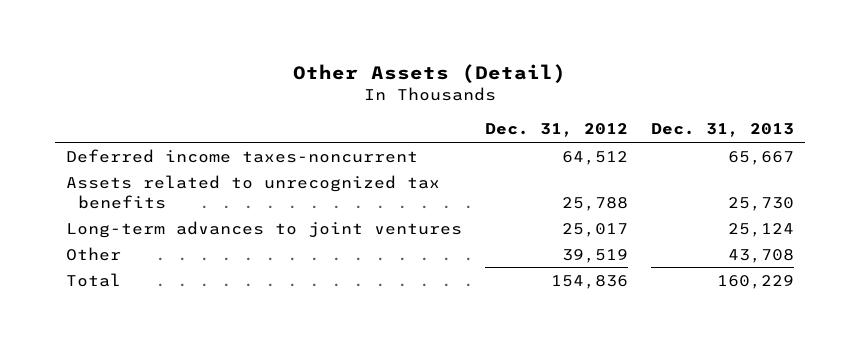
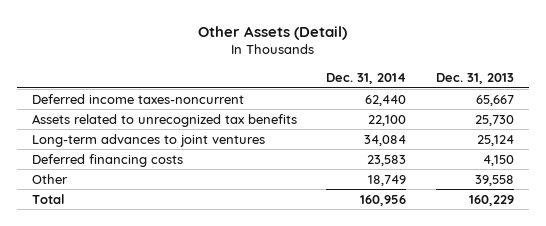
- | Dec. 31, 2012 | Dec. 31, 2013
+ | Dec. 31, 2014 | Dec. 31, 2013
- Other | 39,519 | 43,708
+ Deferred financing costs | 23,583 | 4,150
+ Other | 18,749 | 39,558

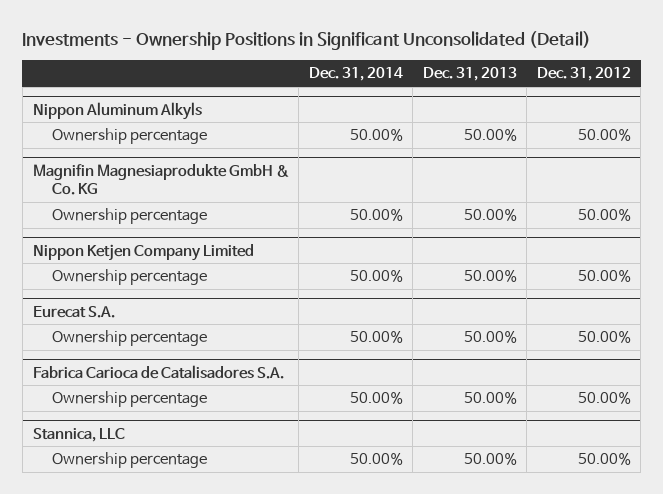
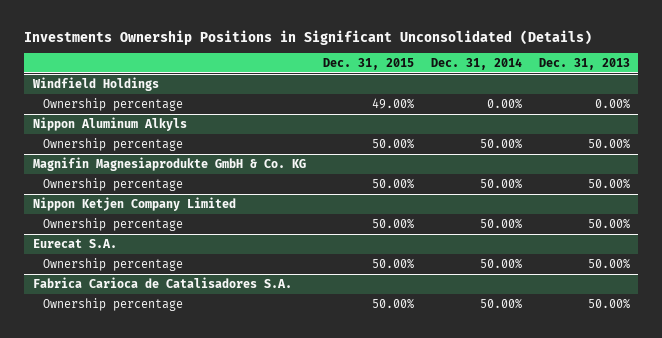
- Investments - Ownership Positions in Significant Unconsolidated (Detail)
+ Investments Ownership Positions in Significant Unconsolidated (Details)
- | Dec. 31, 2014 | Dec. 31, 2013 | Dec. 31, 2012
+ | Dec. 31, 2015 | Dec. 31, 2014 | Dec. 31, 2013
+ Windfield Holdings
+ Ownership percentage | 49.00% | 0.00% | 0.00%
- Stannica, LLC
- Ownership percentage | 50.00% | 50.00% | 50.00%

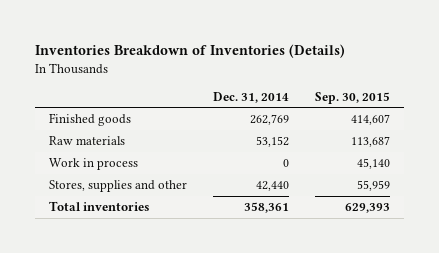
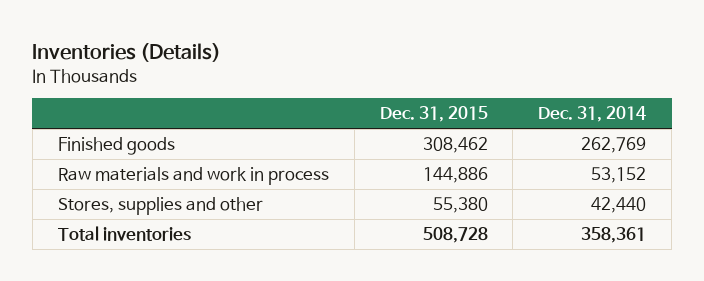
- Inventories Breakdown of Inventories (Details)
+ Inventories (Details)
- | Dec. 31, 2014 | Sep. 30, 2015
+ | Dec. 31, 2015 | Dec. 31, 2014
- Raw materials | 53,152 | 113,687
- Work in process | 0 | 45,140
+ Raw materials and work in process | 144,886 | 53,152

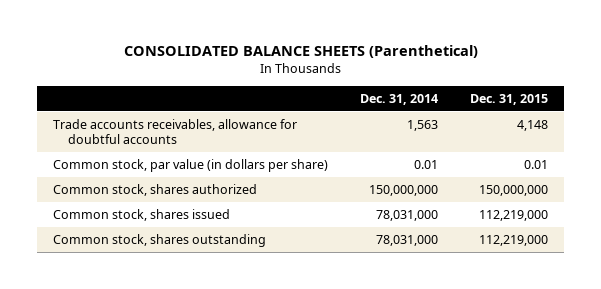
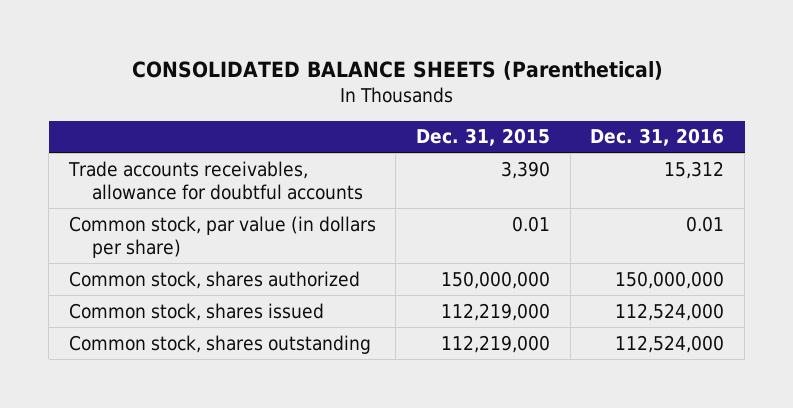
- | Dec. 31, 2014 | Dec. 31, 2015
+ | Dec. 31, 2015 | Dec. 31, 2016
- Trade accounts receivables, allowance for doubtful accounts | 1,563 | 4,148
+ Trade accounts receivables, allowance for doubtful accounts | 3,390 | 15,312

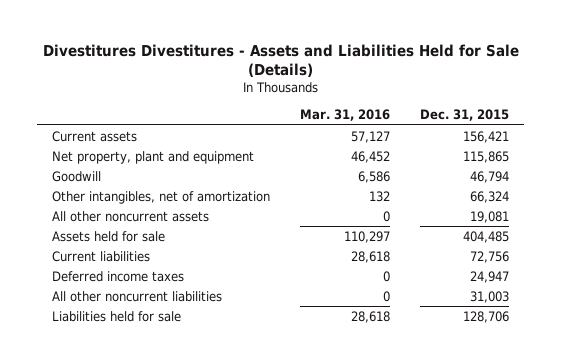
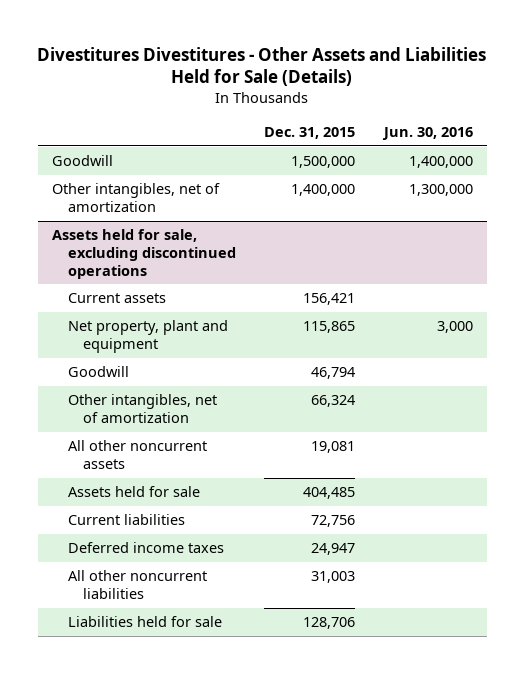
- Divestitures Divestitures - Assets and Liabilities Held for Sale (Details)
+ Divestitures Divestitures - Other Assets and Liabilities Held for Sale (Details)
- | Mar. 31, 2016 | Dec. 31, 2015
+ | Dec. 31, 2015 | Jun. 30, 2016
+ Goodwill | 1,500,000 | 1,400,000
+ Other intangibles, net of amortization | 1,400,000 | 1,300,000
+ Assets held for sale, excluding discontinued operations

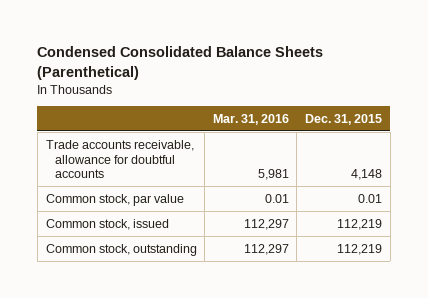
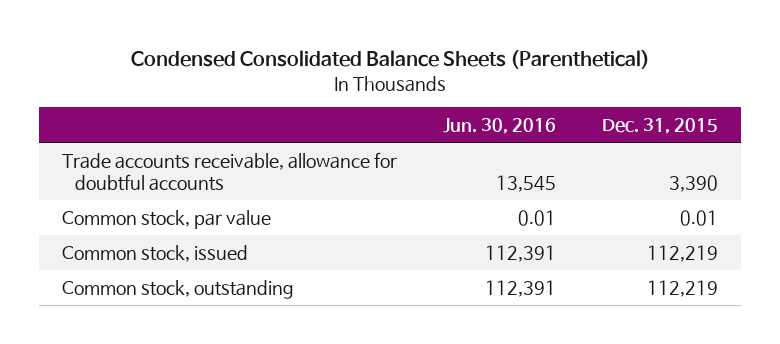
- | Mar. 31, 2016 | Dec. 31, 2015
+ | Jun. 30, 2016 | Dec. 31, 2015
- Trade accounts receivable, allowance for doubtful accounts | 5,981 | 4,148
+ Trade accounts receivable, allowance for doubtful accounts | 13,545 | 3,390

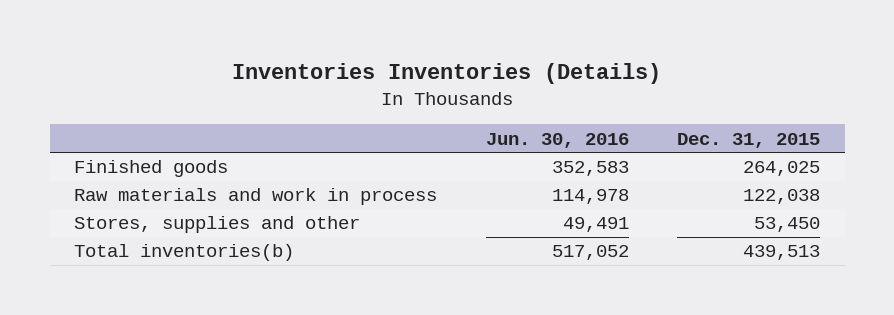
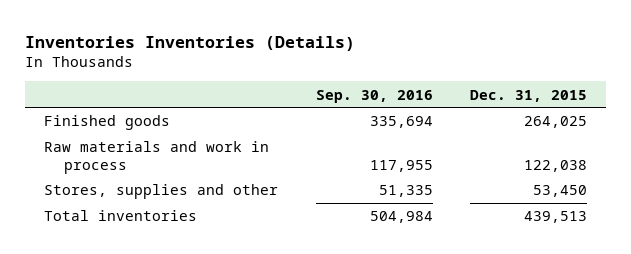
- | Jun. 30, 2016 | Dec. 31, 2015
+ | Sep. 30, 2016 | Dec. 31, 2015
- Total inventories(b) | 517,052 | 439,513
+ Total inventories | 504,984 | 439,513

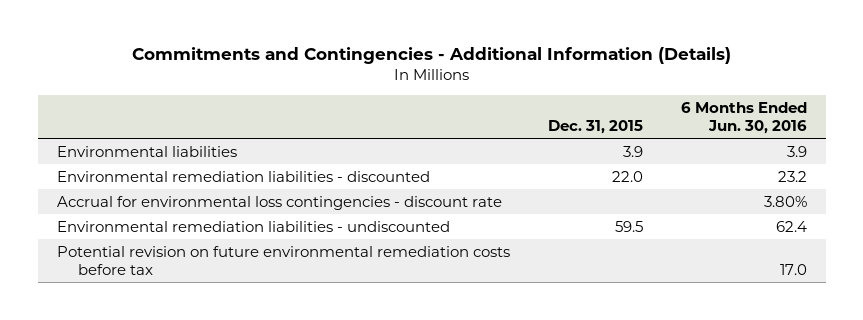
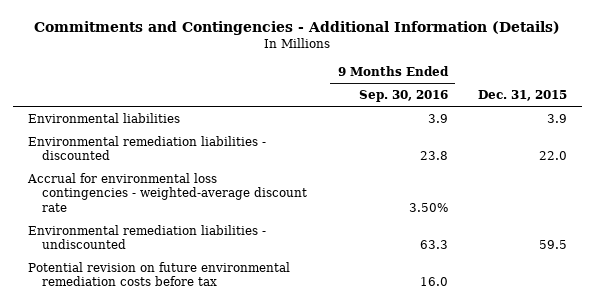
- | Dec. 31, 2015 | 6 Months Ended Jun. 30, 2016
+ | 9 Months Ended Sep. 30, 2016 | Dec. 31, 2015
- Accrual for environmental loss contingencies - discount rate | | 3.80%
+ Accrual for environmental loss contingencies - weighted-average discount rate | 3.50% |

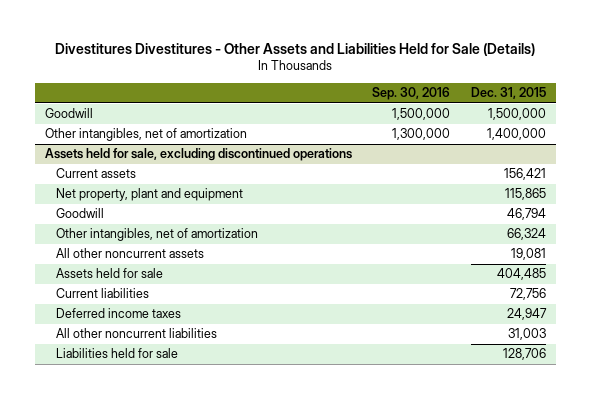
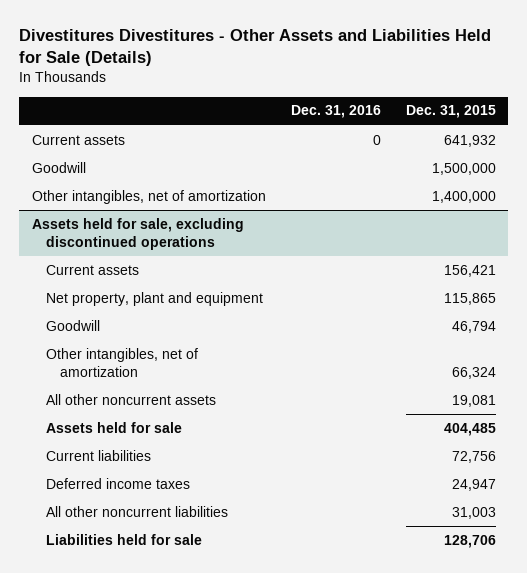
- | Sep. 30, 2016 | Dec. 31, 2015
+ | Dec. 31, 2016 | Dec. 31, 2015
+ Current assets | 0 | 641,932

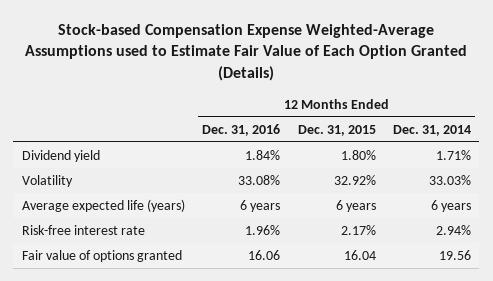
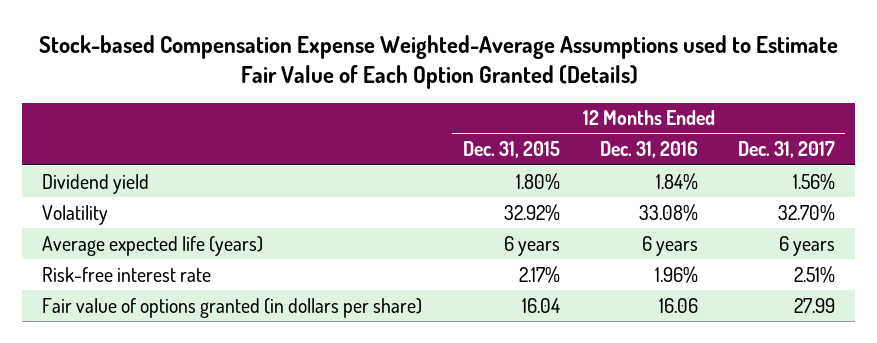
- | 12 Months Ended Dec. 31, 2016 | 12 Months Ended Dec. 31, 2015 | 12 Months Ended Dec. 31, 2014
+ | 12 Months Ended Dec. 31, 2015 | 12 Months Ended Dec. 31, 2016 | 12 Months Ended Dec. 31, 2017
- Fair value of options granted | 16.06 | 16.04 | 19.56
+ Fair value of options granted (in dollars per share) | 16.04 | 16.06 | 27.99

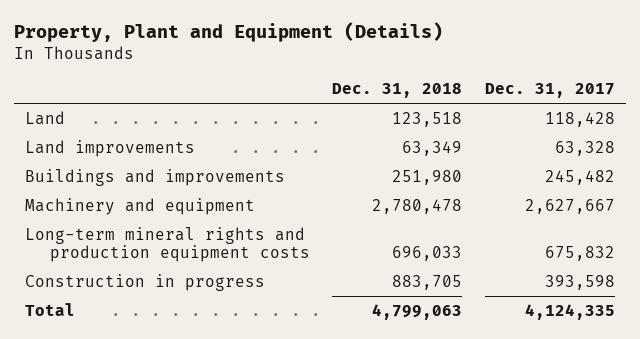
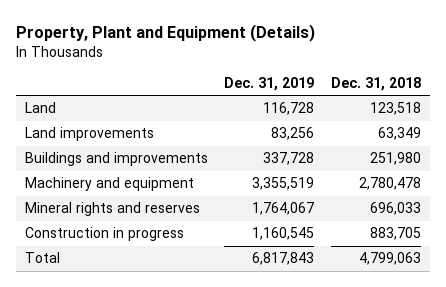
- | Dec. 31, 2018 | Dec. 31, 2017
+ | Dec. 31, 2019 | Dec. 31, 2018
- Long-term mineral rights and production equipment costs | 696,033 | 675,832
+ Mineral rights and reserves | 1,764,067 | 696,033

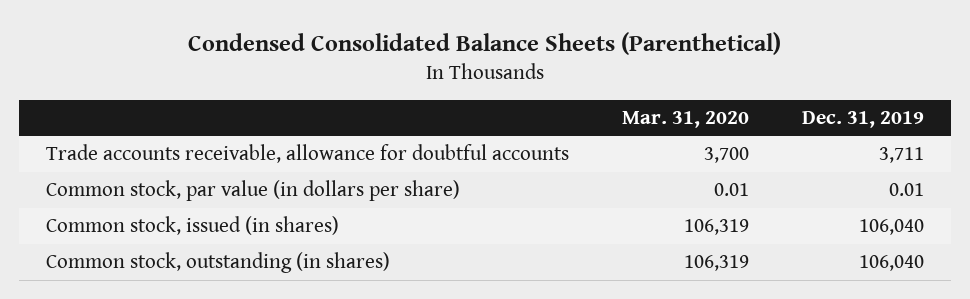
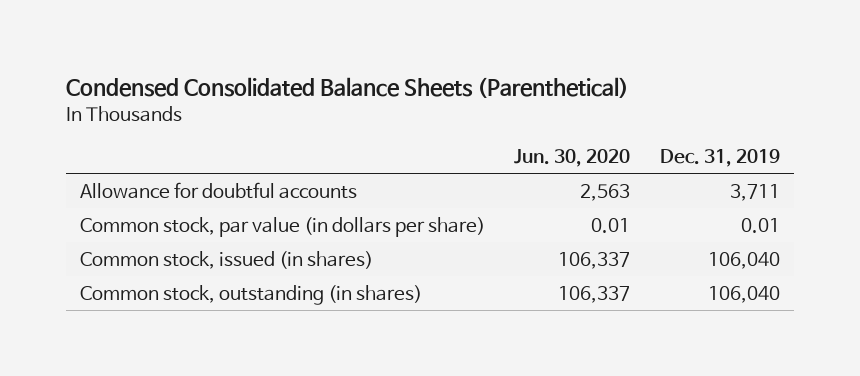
- | Mar. 31, 2020 | Dec. 31, 2019
+ | Jun. 30, 2020 | Dec. 31, 2019
- Trade accounts receivable, allowance for doubtful accounts | 3,700 | 3,711
+ Allowance for doubtful accounts | 2,563 | 3,711

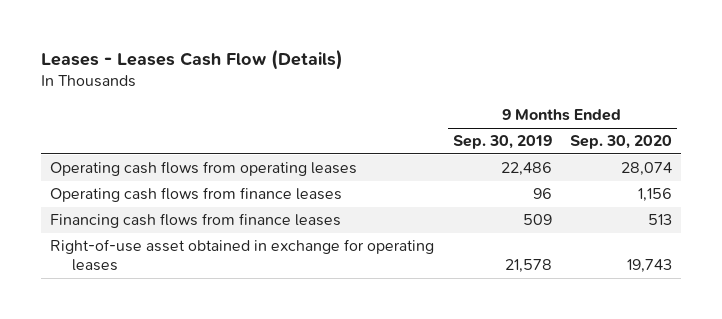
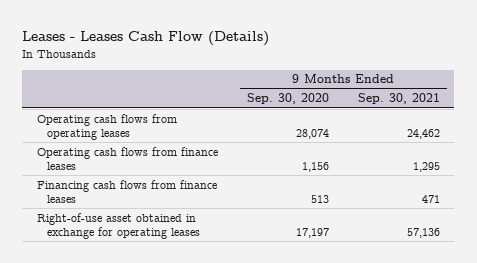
- | 9 Months Ended Sep. 30, 2019 | 9 Months Ended Sep. 30, 2020
+ | 9 Months Ended Sep. 30, 2020 | 9 Months Ended Sep. 30, 2021
- Right-of-use asset obtained in exchange for operating leases | 21,578 | 19,743
+ Right-of-use asset obtained in exchange for operating leases | 17,197 | 57,136

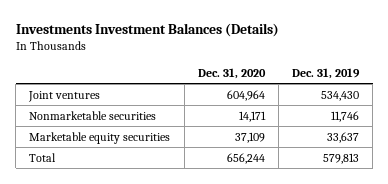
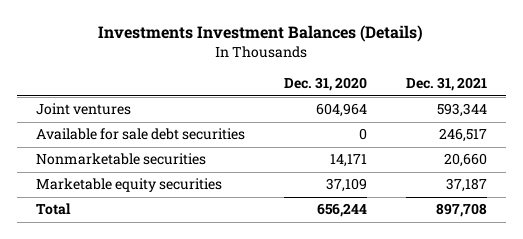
- | Dec. 31, 2020 | Dec. 31, 2019
+ | Dec. 31, 2020 | Dec. 31, 2021
+ Available for sale debt securities | 0 | 246,517

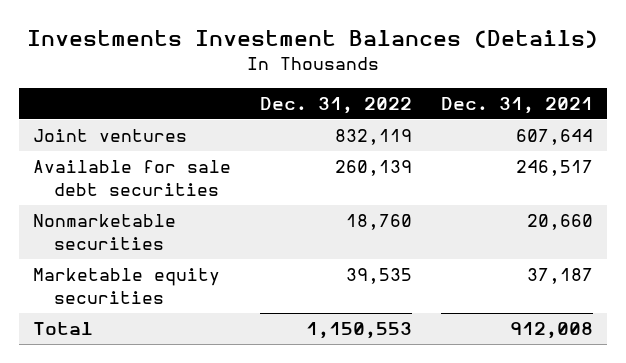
- | Dec. 31, 2020 | Dec. 31, 2021
+ | Dec. 31, 2022 | Dec. 31, 2021
- Joint ventures | 604,964 | 593,344
+ Joint ventures | 832,119 | 607,644
- Total | 656,244 | 897,708
+ Total | 1,150,553 | 912,008

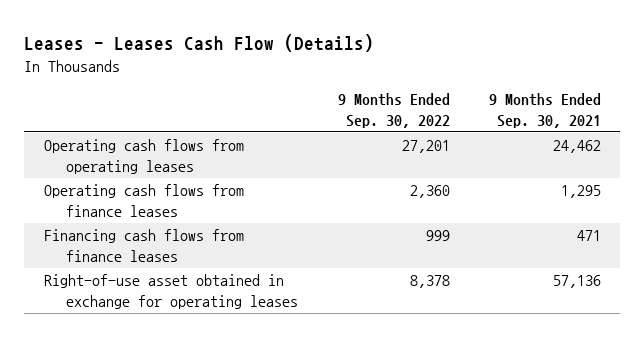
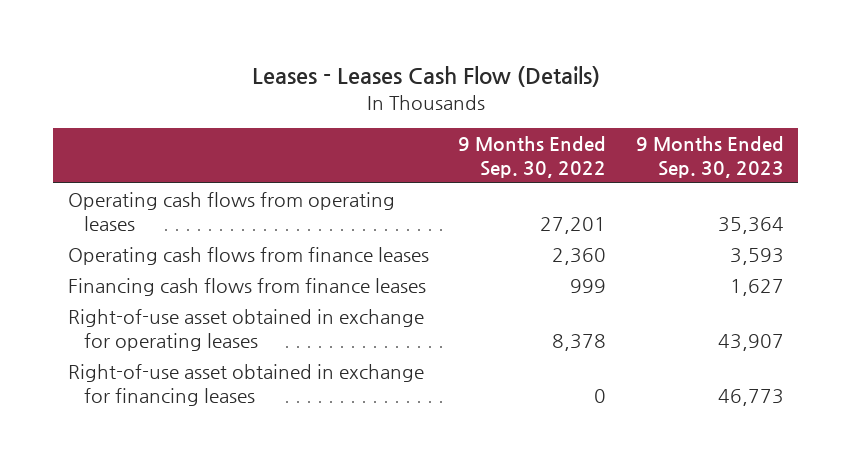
- | 9 Months Ended Sep. 30, 2022 | 9 Months Ended Sep. 30, 2021
+ | 9 Months Ended Sep. 30, 2022 | 9 Months Ended Sep. 30, 2023
+ Right-of-use asset obtained in exchange for financing leases | 0 | 46,773

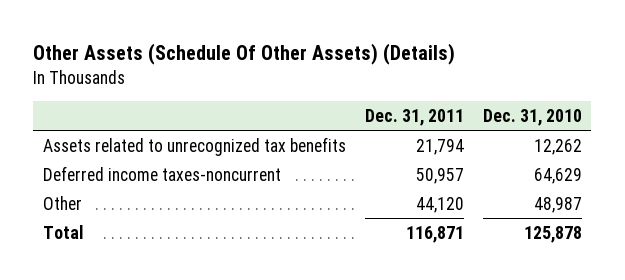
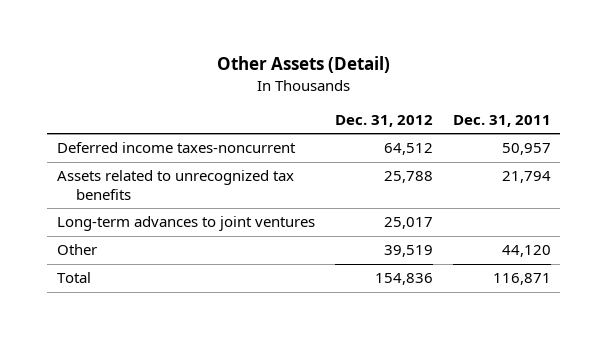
- Other Assets (Schedule Of Other Assets) (Details)
+ Other Assets (Detail)
- | Dec. 31, 2011 | Dec. 31, 2010
+ | Dec. 31, 2012 | Dec. 31, 2011
moved down: Assets related to unrecognized tax benefits | 25,788 | 21,794
+ Long-term advances to joint ventures | 25,017 |

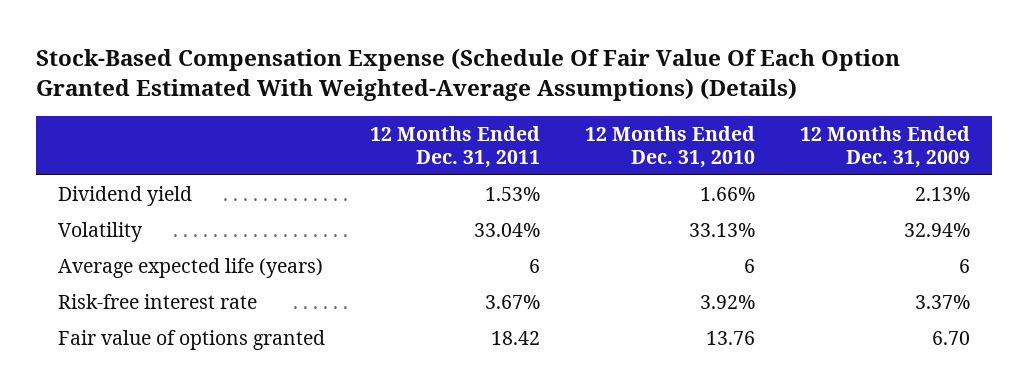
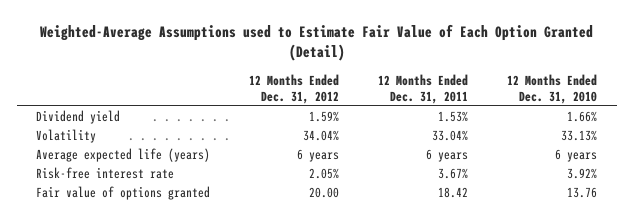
- Stock-Based Compensation Expense (Schedule Of Fair Value Of Each Option Granted Estimated With Weighted-Average Assumptions) (Details)
+ Weighted-Average Assumptions used to Estimate Fair Value of Each Option Granted (Detail)
- | 12 Months Ended Dec. 31, 2011 | 12 Months Ended Dec. 31, 2010 | 12 Months Ended Dec. 31, 2009
+ | 12 Months Ended Dec. 31, 2012 | 12 Months Ended Dec. 31, 2011 | 12 Months Ended Dec. 31, 2010
- Average expected life (years) | 6 | 6 | 6
+ Average expected life (years) | 6 years | 6 years | 6 years

